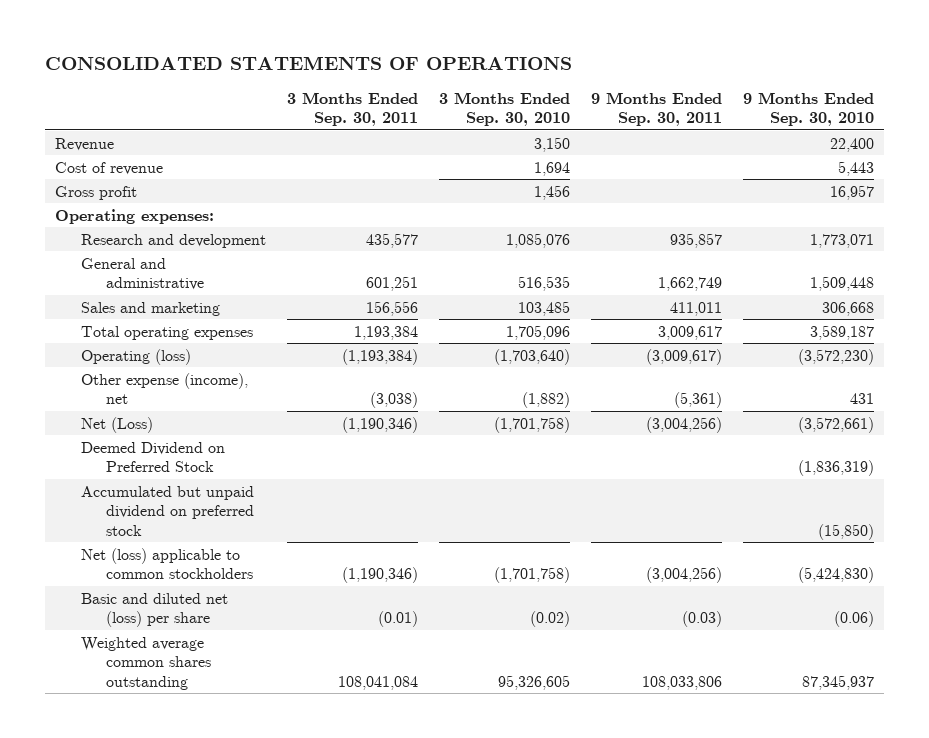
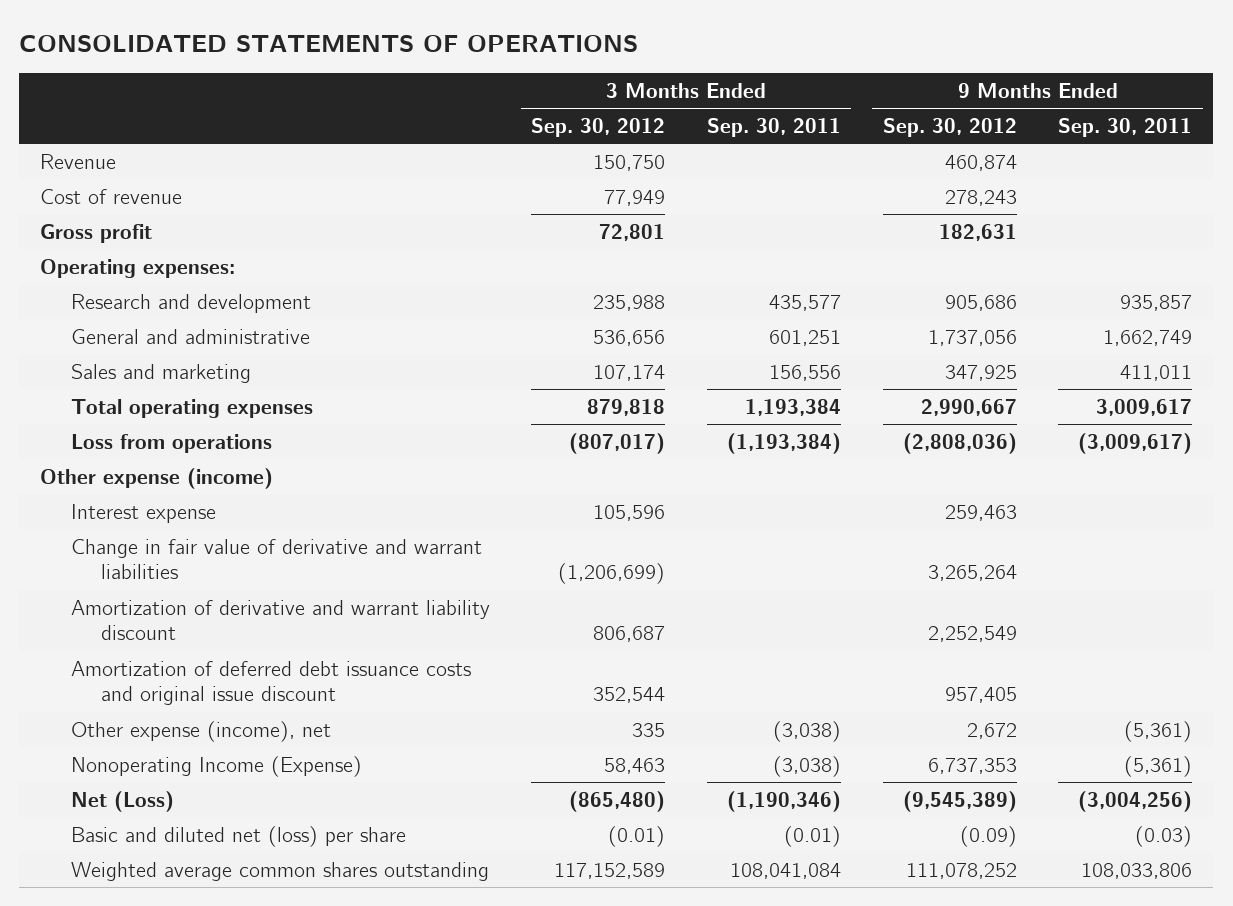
- | 3 Months Ended Sep. 30, 2011 | 3 Months Ended Sep. 30, 2010 | 9 Months Ended Sep. 30, 2011 | 9 Months Ended Sep. 30, 2010
+ | 3 Months Ended Sep. 30, 2012 | 3 Months Ended Sep. 30, 2011 | 9 Months Ended Sep. 30, 2012 | 9 Months Ended Sep. 30, 2011
- Operating (loss) | (1,193,384) | (1,703,640) | (3,009,617) | (3,572,230)
+ Loss from operations | (807,017) | (1,193,384) | (2,808,036) | (3,009,617)
+ Other expense (income)
+ Interest expense | 105,596 | | 259,463 |
+ Change in fair value of derivative and warrant liabilities | (1,206,699) | | 3,265,264 |
+ Amortization of derivative and warrant liability discount | 806,687 | | 2,252,549 |
+ Amortization of deferred debt issuance costs and original issue discount | 352,544 | | 957,405 |
+ Nonoperating Income (Expense) | 58,463 | (3,038) | 6,737,353 | (5,361)
- Deemed Dividend on Preferred Stock | | | | (1,836,319)
- Accumulated but unpaid dividend on preferred stock | | | | (15,850)
- Net (loss) applicable to common stockholders | (1,190,346) | (1,701,758) | (3,004,256) | (5,424,830)

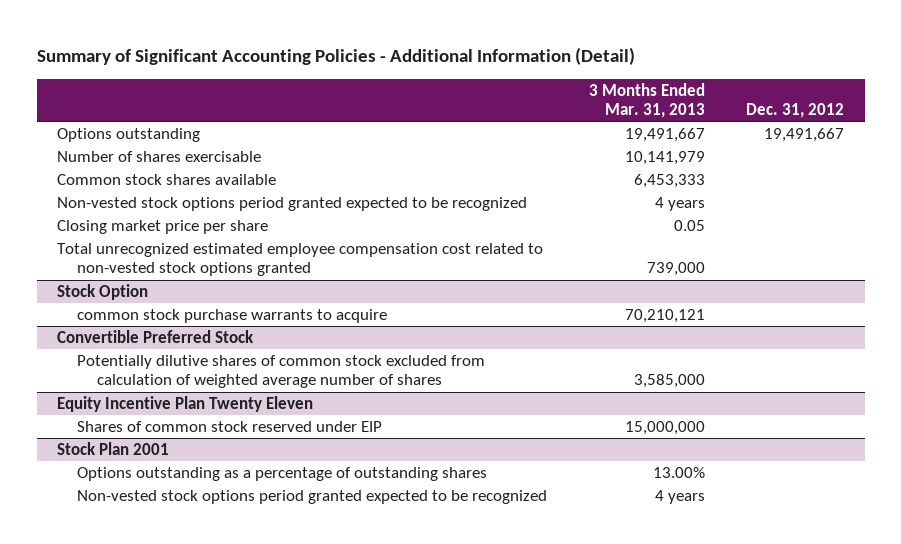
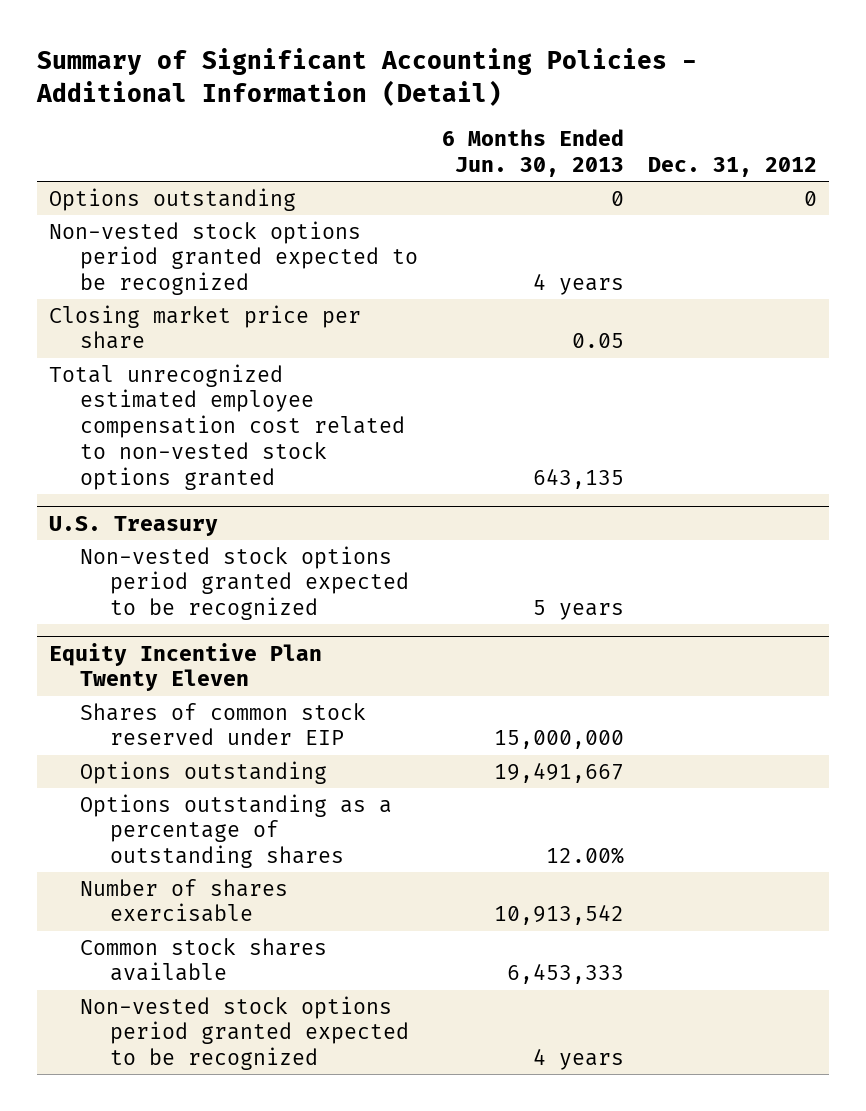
- | 3 Months Ended Mar. 31, 2013 | Dec. 31, 2012
+ | 6 Months Ended Jun. 30, 2013 | Dec. 31, 2012
- Options outstanding | 19,491,667 | 19,491,667
- Number of shares exercisable | 10,141,979 |
- Common stock shares available | 6,453,333 |
+ Options outstanding | 0 | 0
- Stock Option
- common stock purchase warrants to acquire | 70,210,121 |
- Convertible Preferred Stock
- Potentially dilutive shares of common stock excluded from calculation of weighted average number of shares | 3,585,000 |
+ U.S. Treasury
+ Non-vested stock options period granted expected to be recognized | 5 years |
- Stock Plan 2001
- Options outstanding as a percentage of outstanding shares | 13.00% |
- Non-vested stock options period granted expected to be recognized | 4 years |
@ Equity Incentive Plan Twenty Eleven
+ Options outstanding | 19,491,667 |
+ Options outstanding as a percentage of outstanding shares | 12.00% |
+ Number of shares exercisable | 10,913,542 |
+ Common stock shares available | 6,453,333 |
+ Non-vested stock options period granted expected to be recognized | 4 years |

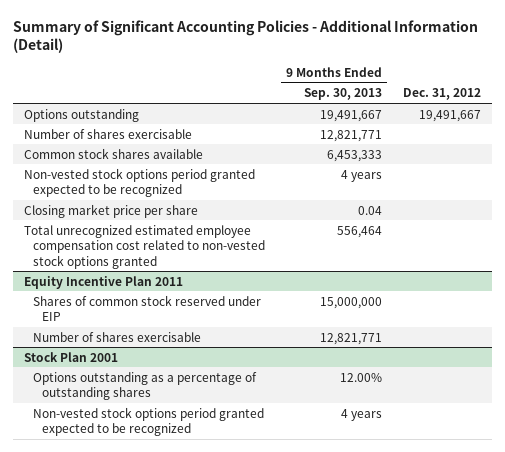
- | 6 Months Ended Jun. 30, 2013 | Dec. 31, 2012
+ | 9 Months Ended Sep. 30, 2013 | Dec. 31, 2012
- Options outstanding | 0 | 0
+ Options outstanding | 19,491,667 | 19,491,667
+ Number of shares exercisable | 12,821,771 |
+ Common stock shares available | 6,453,333 |
- U.S. Treasury
- Non-vested stock options period granted expected to be recognized | 5 years |
- Equity Incentive Plan Twenty Eleven
+ Equity Incentive Plan 2011
- Options outstanding | 19,491,667 |
- Options outstanding as a percentage of outstanding shares | 12.00% |
- Common stock shares available | 6,453,333 |
- Non-vested stock options period granted expected to be recognized | 4 years |
+ Stock Plan 2001
+ Options outstanding as a percentage of outstanding shares | 12.00% |
+ Non-vested stock options period granted expected to be recognized | 4 years |

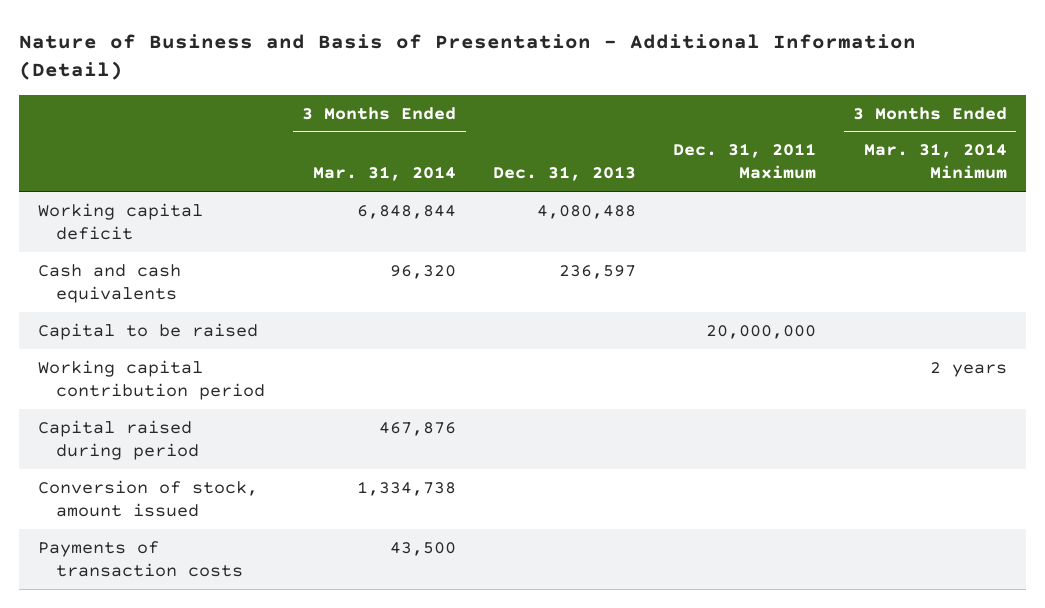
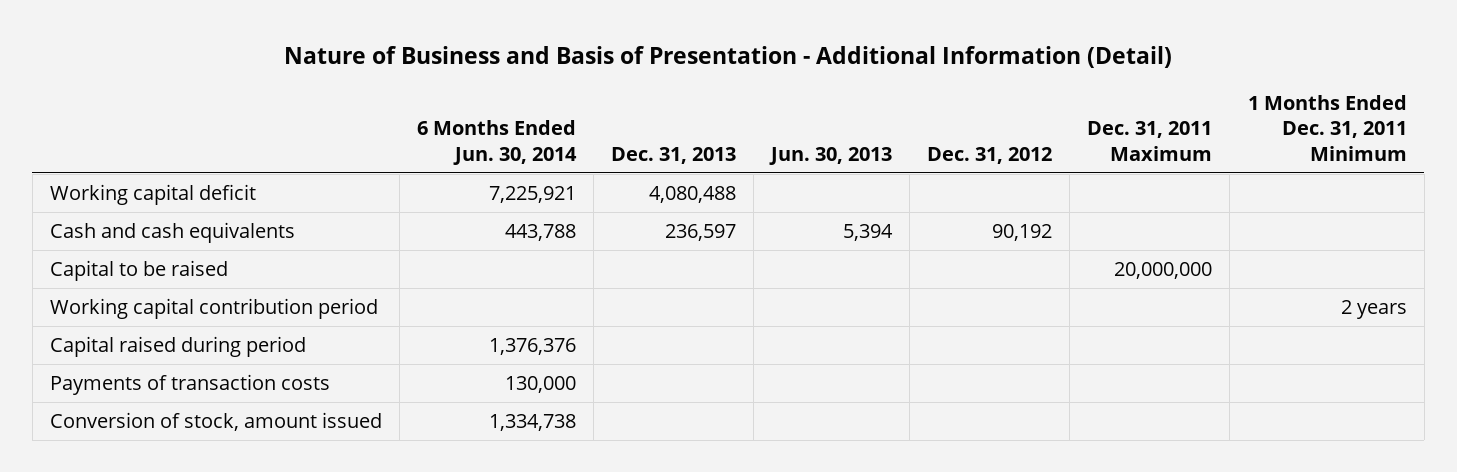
- | 3 Months Ended Mar. 31, 2014 | Dec. 31, 2013 | Dec. 31, 2011 Maximum | 3 Months Ended Mar. 31, 2014 Minimum
+ | 6 Months Ended Jun. 30, 2014 | Dec. 31, 2013 | Jun. 30, 2013 | Dec. 31, 2012 | Dec. 31, 2011 Maximum | 1 Months Ended Dec. 31, 2011 Minimum
moved down: Conversion of stock, amount issued | 1,334,738 | | | | |

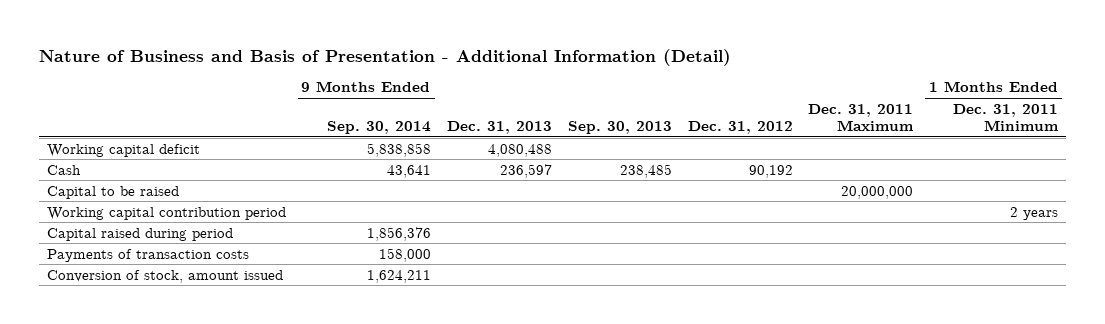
- | 6 Months Ended Jun. 30, 2014 | Dec. 31, 2013 | Jun. 30, 2013 | Dec. 31, 2012 | Dec. 31, 2011 Maximum | 1 Months Ended Dec. 31, 2011 Minimum
+ | 9 Months Ended Sep. 30, 2014 | Dec. 31, 2013 | Sep. 30, 2013 | Dec. 31, 2012 | Dec. 31, 2011 Maximum | 1 Months Ended Dec. 31, 2011 Minimum
- Cash and cash equivalents | 443,788 | 236,597 | 5,394 | 90,192 | |
+ Cash | 43,641 | 236,597 | 238,485 | 90,192 | |

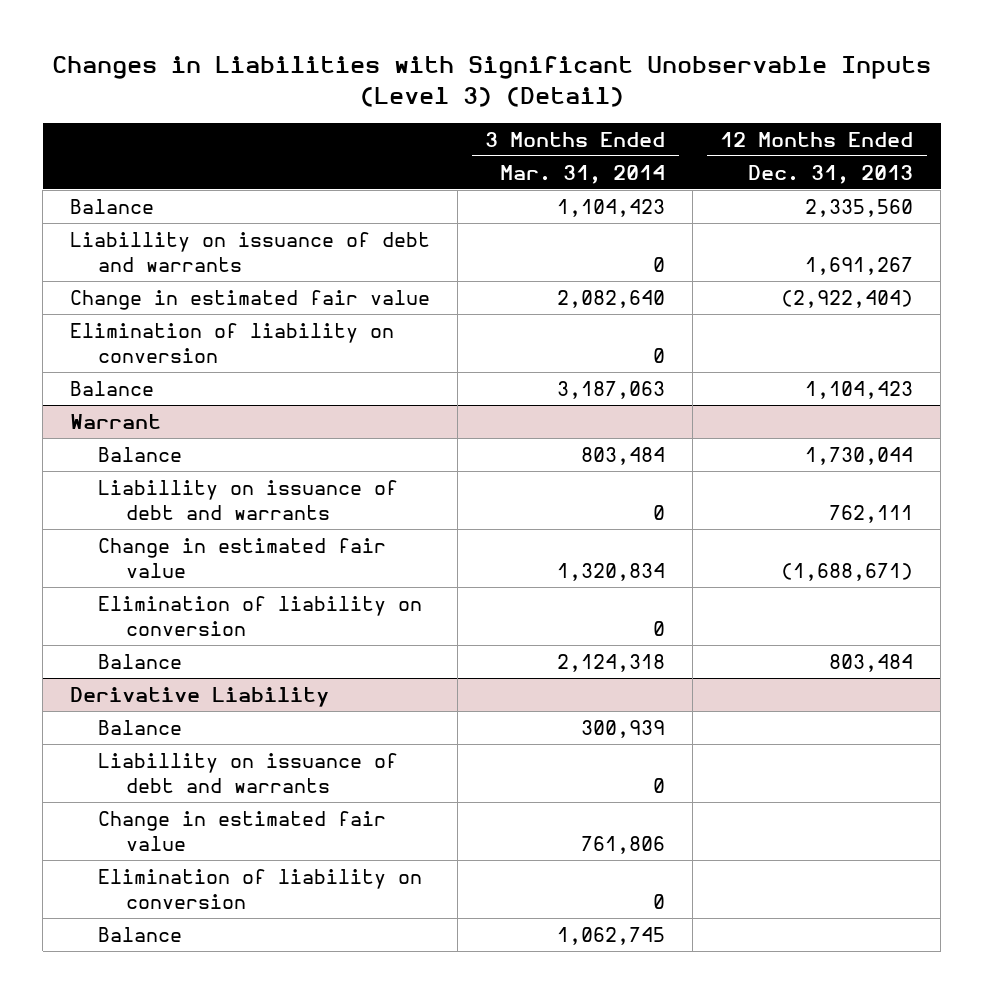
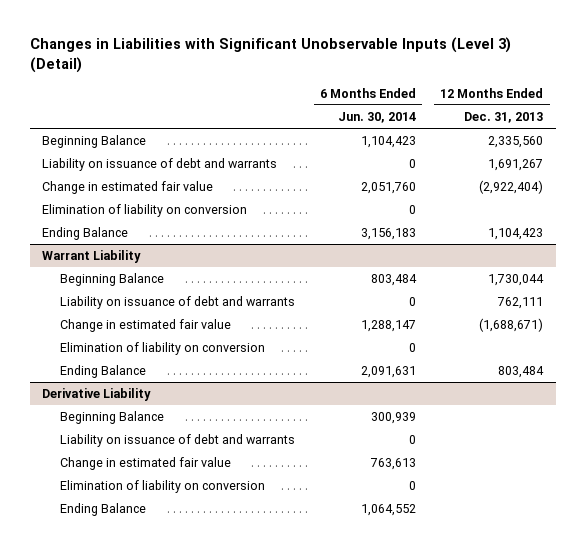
- | 3 Months Ended Mar. 31, 2014 | 12 Months Ended Dec. 31, 2013
+ | 6 Months Ended Jun. 30, 2014 | 12 Months Ended Dec. 31, 2013
- Balance | 1,104,423 | 2,335,560
- Liabillity on issuance of debt and warrants | 0 | 1,691,267
+ Beginning Balance | 1,104,423 | 2,335,560
+ Liability on issuance of debt and warrants | 0 | 1,691,267
- Balance | 3,187,063 | 1,104,423
- Warrant
- Balance | 803,484 | 1,730,044
- Liabillity on issuance of debt and warrants | 0 | 762,111
+ Ending Balance | 3,156,183 | 1,104,423
+ Warrant Liability
+ Beginning Balance | 803,484 | 1,730,044
+ Liability on issuance of debt and warrants | 0 | 762,111
- Balance | 2,124,318 | 803,484
+ Ending Balance | 2,091,631 | 803,484
@ Derivative Liability
- Balance | 300,939 |
- Liabillity on issuance of debt and warrants | 0 |
+ Beginning Balance | 300,939 |
+ Liability on issuance of debt and warrants | 0 |
- Balance | 1,062,745 |
+ Ending Balance | 1,064,552 |

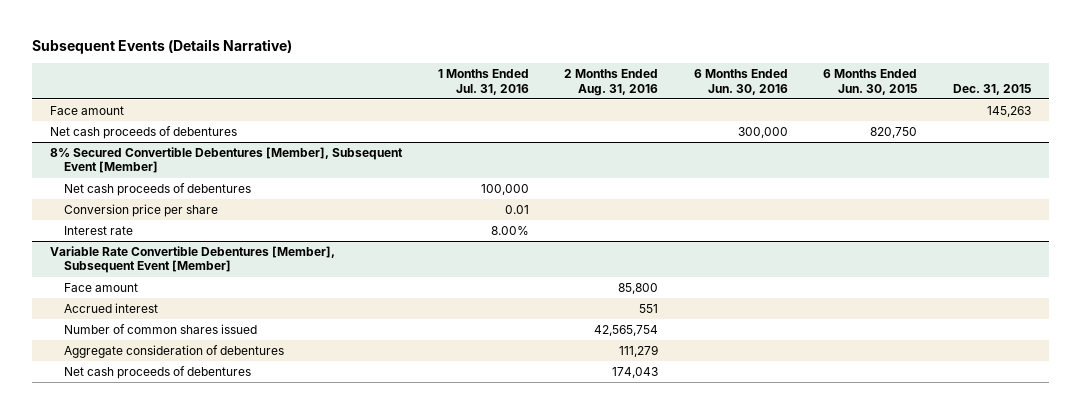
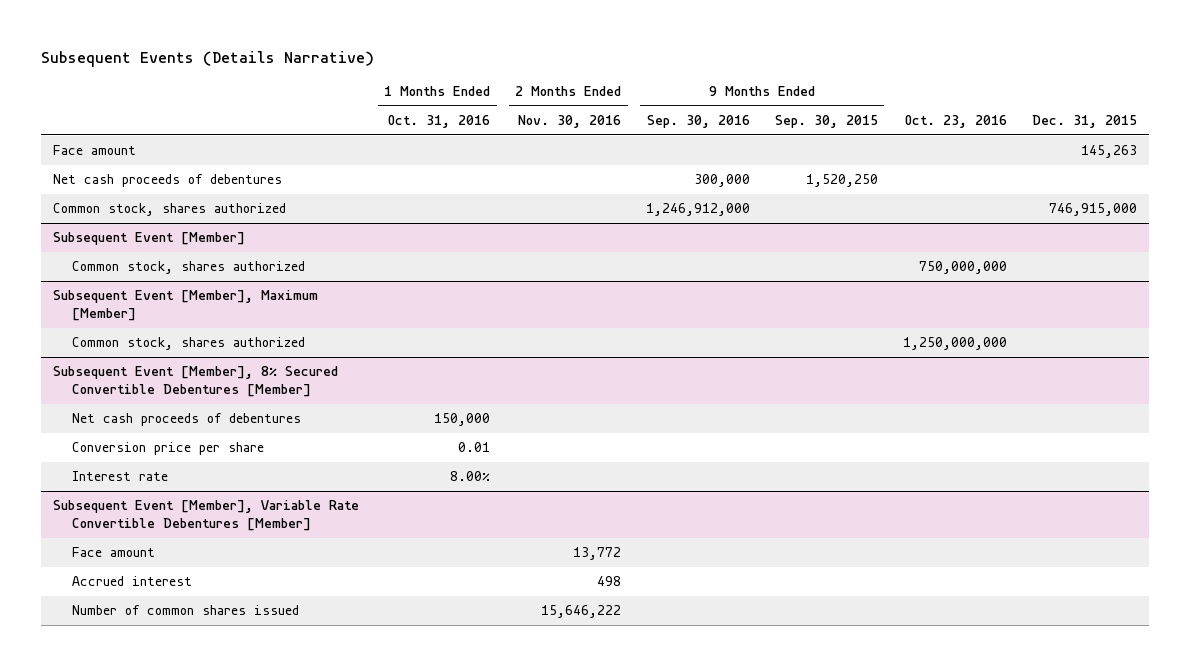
- | 1 Months Ended Jul. 31, 2016 | 2 Months Ended Aug. 31, 2016 | 6 Months Ended Jun. 30, 2016 | 6 Months Ended Jun. 30, 2015 | Dec. 31, 2015
+ | 1 Months Ended Oct. 31, 2016 | 2 Months Ended Nov. 30, 2016 | 9 Months Ended Sep. 30, 2016 | 9 Months Ended Sep. 30, 2015 | Oct. 23, 2016 | Dec. 31, 2015
- 8% Secured Convertible Debentures [Member], Subsequent Event [Member]
+ Common stock, shares authorized | | | 1,246,912,000 | | | 746,915,000
+ Subsequent Event [Member]
+ Common stock, shares authorized | | | | | 750,000,000 |
+ Subsequent Event [Member], Maximum [Member]
+ Common stock, shares authorized | | | | | 1,250,000,000 |
+ Subsequent Event [Member], 8% Secured Convertible Debentures [Member]
- Variable Rate Convertible Debentures [Member], Subsequent Event [Member]
+ Subsequent Event [Member], Variable Rate Convertible Debentures [Member]
- Aggregate consideration of debentures | | 111,279 | | |
- Net cash proceeds of debentures | | 174,043 | | |

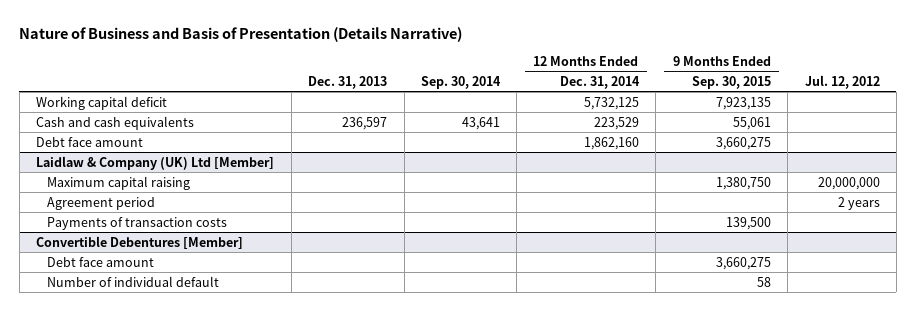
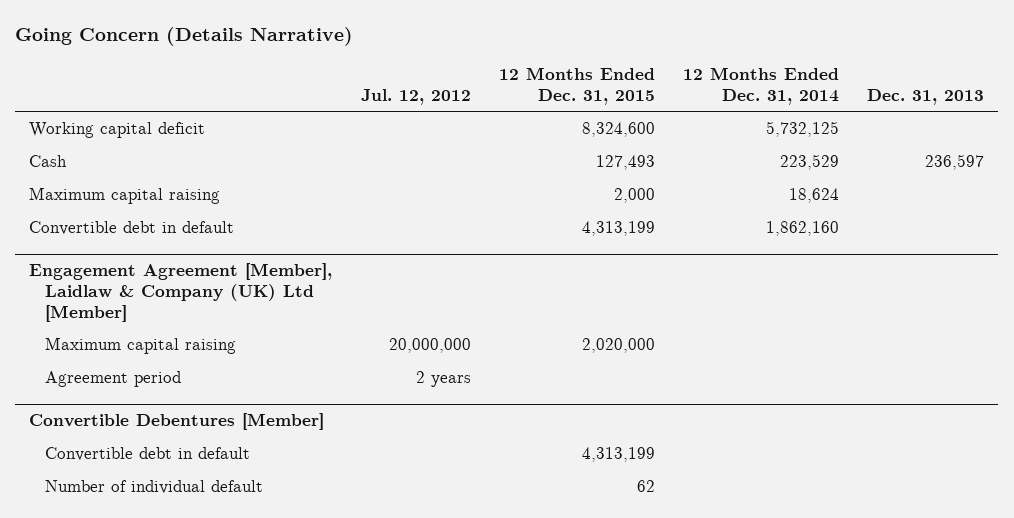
- Nature of Business and Basis of Presentation (Details Narrative)
+ Going Concern (Details Narrative)
- | Dec. 31, 2013 | Sep. 30, 2014 | 12 Months Ended Dec. 31, 2014 | 9 Months Ended Sep. 30, 2015 | Jul. 12, 2012
+ | Jul. 12, 2012 | 12 Months Ended Dec. 31, 2015 | 12 Months Ended Dec. 31, 2014 | Dec. 31, 2013
- Cash and cash equivalents | 236,597 | 43,641 | 223,529 | 55,061 |
- Debt face amount | | | 1,862,160 | 3,660,275 |
- Laidlaw & Company (UK) Ltd [Member]
+ Cash | | 127,493 | 223,529 | 236,597
+ Maximum capital raising | | 2,000 | 18,624 |
+ Convertible debt in default | | 4,313,199 | 1,862,160 |
+ Engagement Agreement [Member], Laidlaw & Company (UK) Ltd [Member]
- Payments of transaction costs | | | | 139,500 |
@ Convertible Debentures [Member]
- Debt face amount | | | | 3,660,275 |
+ Convertible debt in default | | 4,313,199 | |

